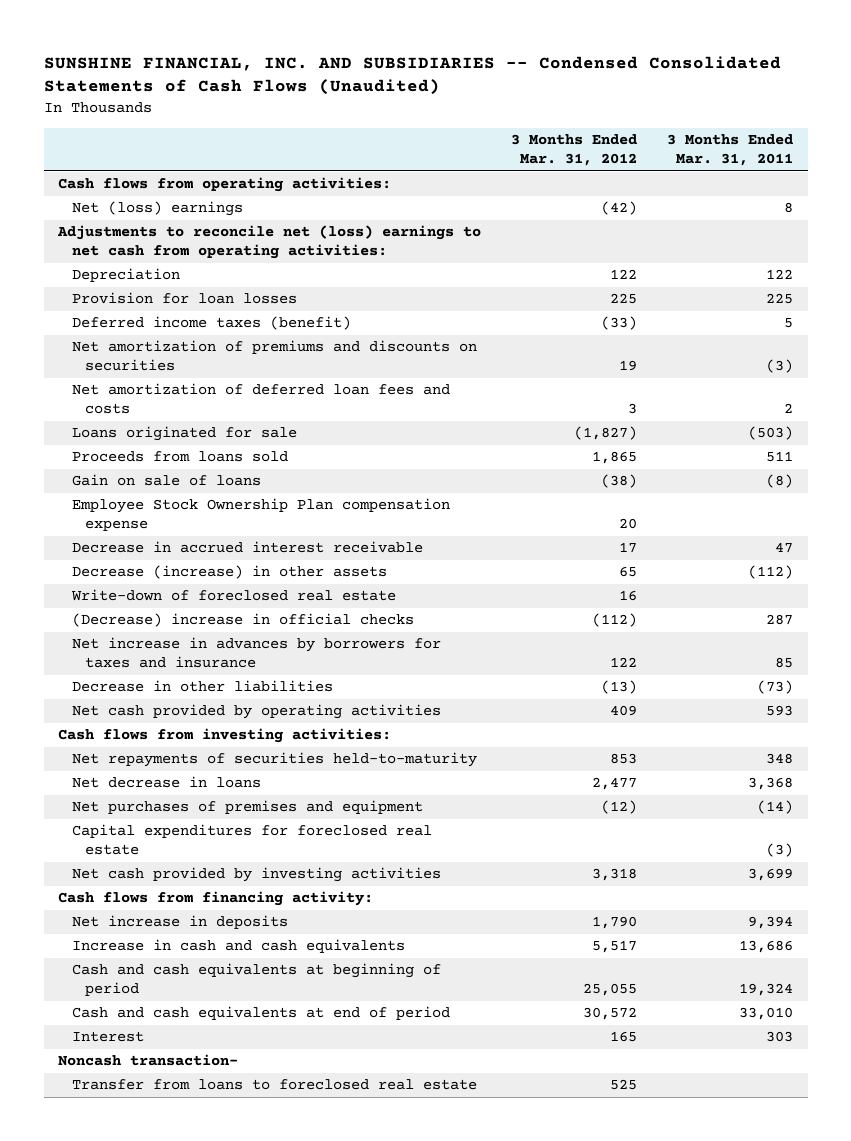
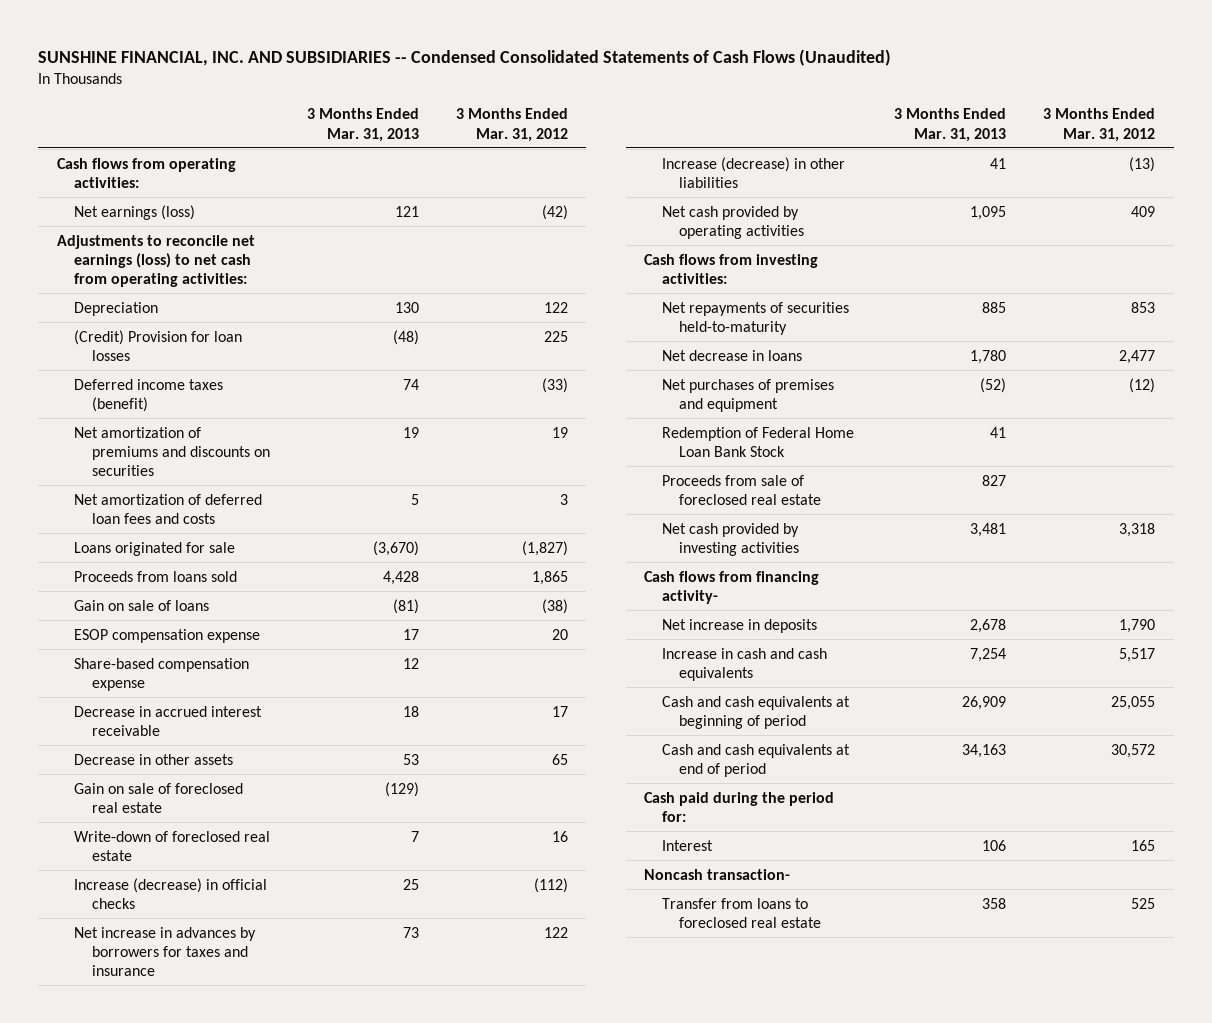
- | 3 Months Ended Mar. 31, 2012 | 3 Months Ended Mar. 31, 2011
+ | 3 Months Ended Mar. 31, 2013 | 3 Months Ended Mar. 31, 2012
- Net (loss) earnings | (42) | 8
- Adjustments to reconcile net (loss) earnings to net cash from operating activities:
+ Net earnings (loss) | 121 | (42)
+ Adjustments to reconcile net earnings (loss) to net cash from operating activities:
- Provision for loan losses | 225 | 225
+ (Credit) Provision for loan losses | (48) | 225
- Employee Stock Ownership Plan compensation expense | 20 |
+ ESOP compensation expense | 17 | 20
+ Share-based compensation expense | 12 |
- Decrease (increase) in other assets | 65 | (112)
+ Decrease in other assets | 53 | 65
+ Gain on sale of foreclosed real estate | (129) |
- (Decrease) increase in official checks | (112) | 287
+ Increase (decrease) in official checks | 25 | (112)
- Decrease in other liabilities | (13) | (73)
+ Increase (decrease) in other liabilities | 41 | (13)
- Capital expenditures for foreclosed real estate | | (3)
+ Redemption of Federal Home Loan Bank Stock | 41 |
+ Proceeds from sale of foreclosed real estate | 827 |
- Cash flows from financing activity:
+ Cash flows from financing activity-
+ Cash paid during the period for:

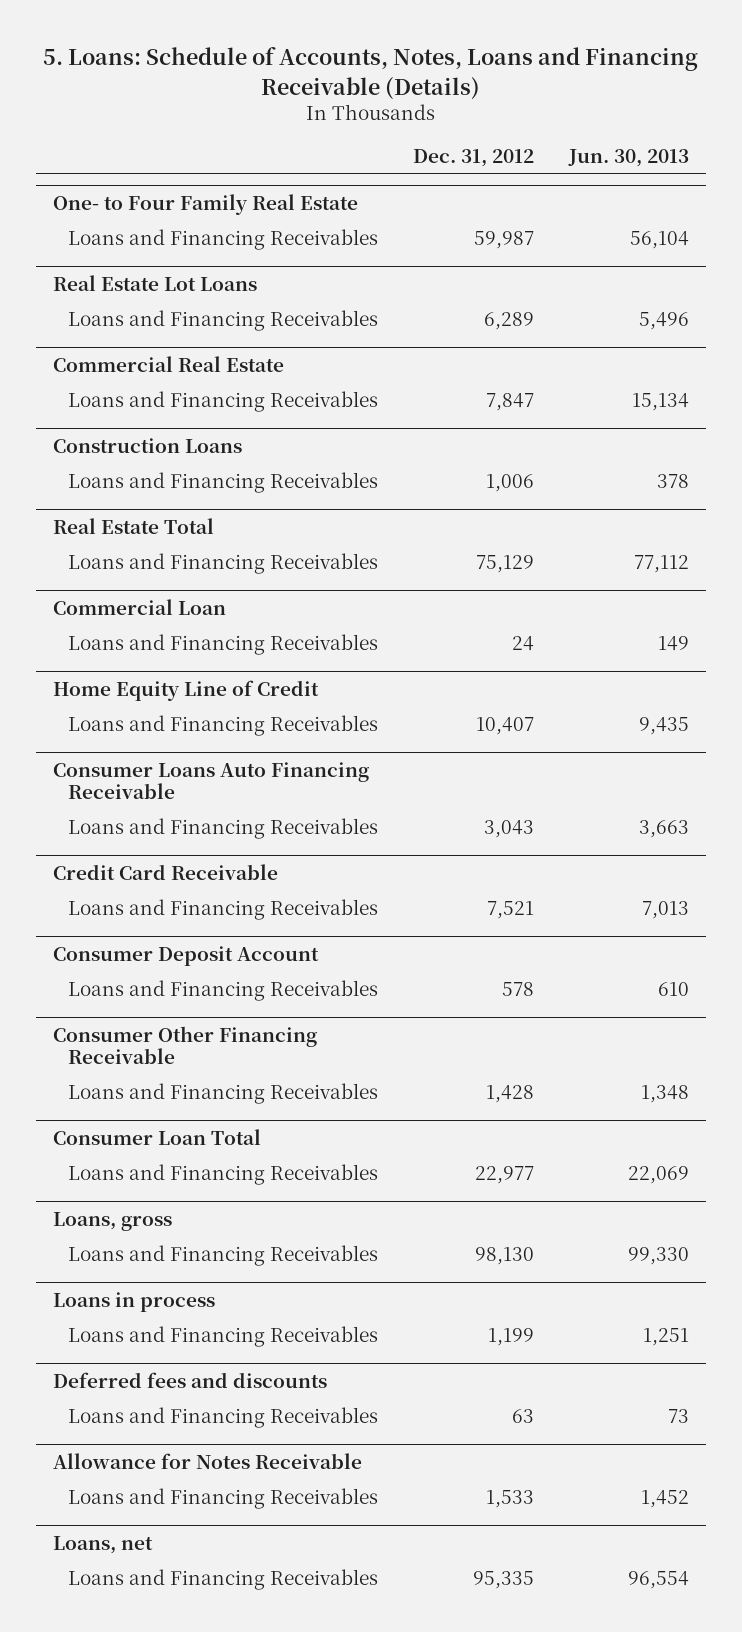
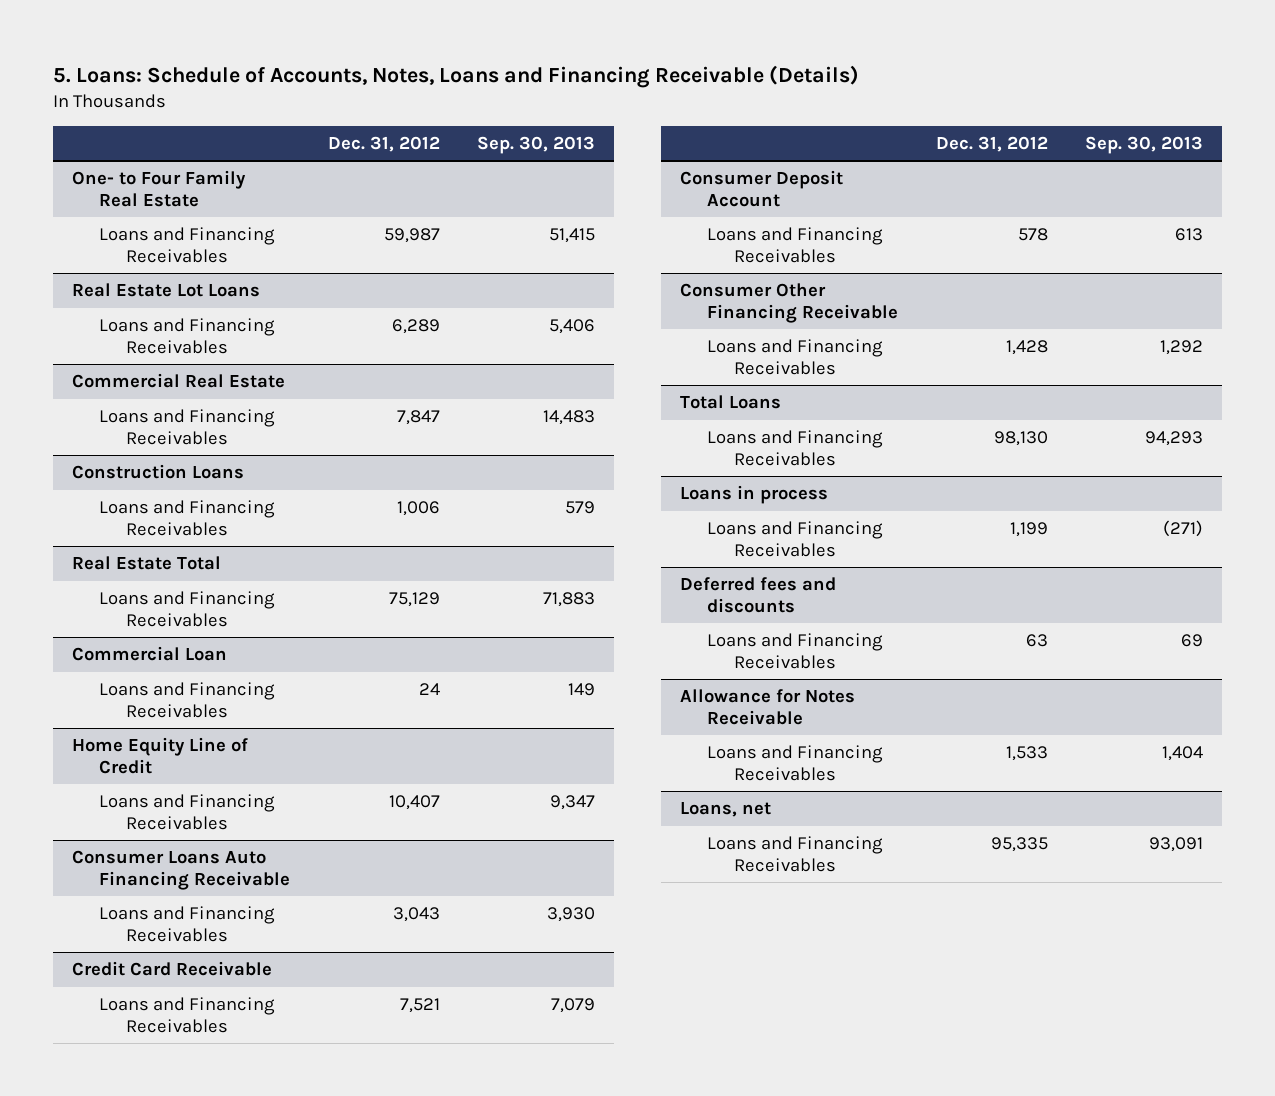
- | Dec. 31, 2012 | Jun. 30, 2013
+ | Dec. 31, 2012 | Sep. 30, 2013
- Consumer Loan Total
- Loans and Financing Receivables | 22,977 | 22,069
- Loans, gross
+ Total Loans

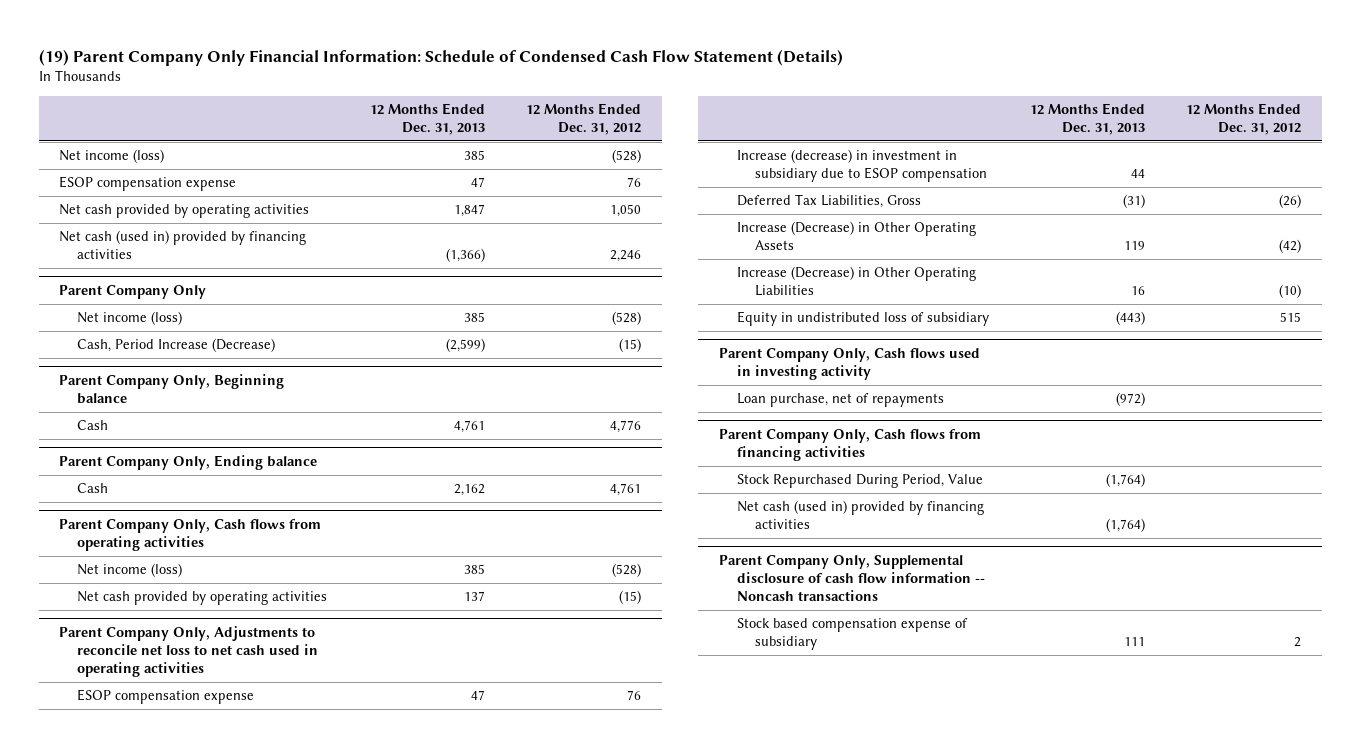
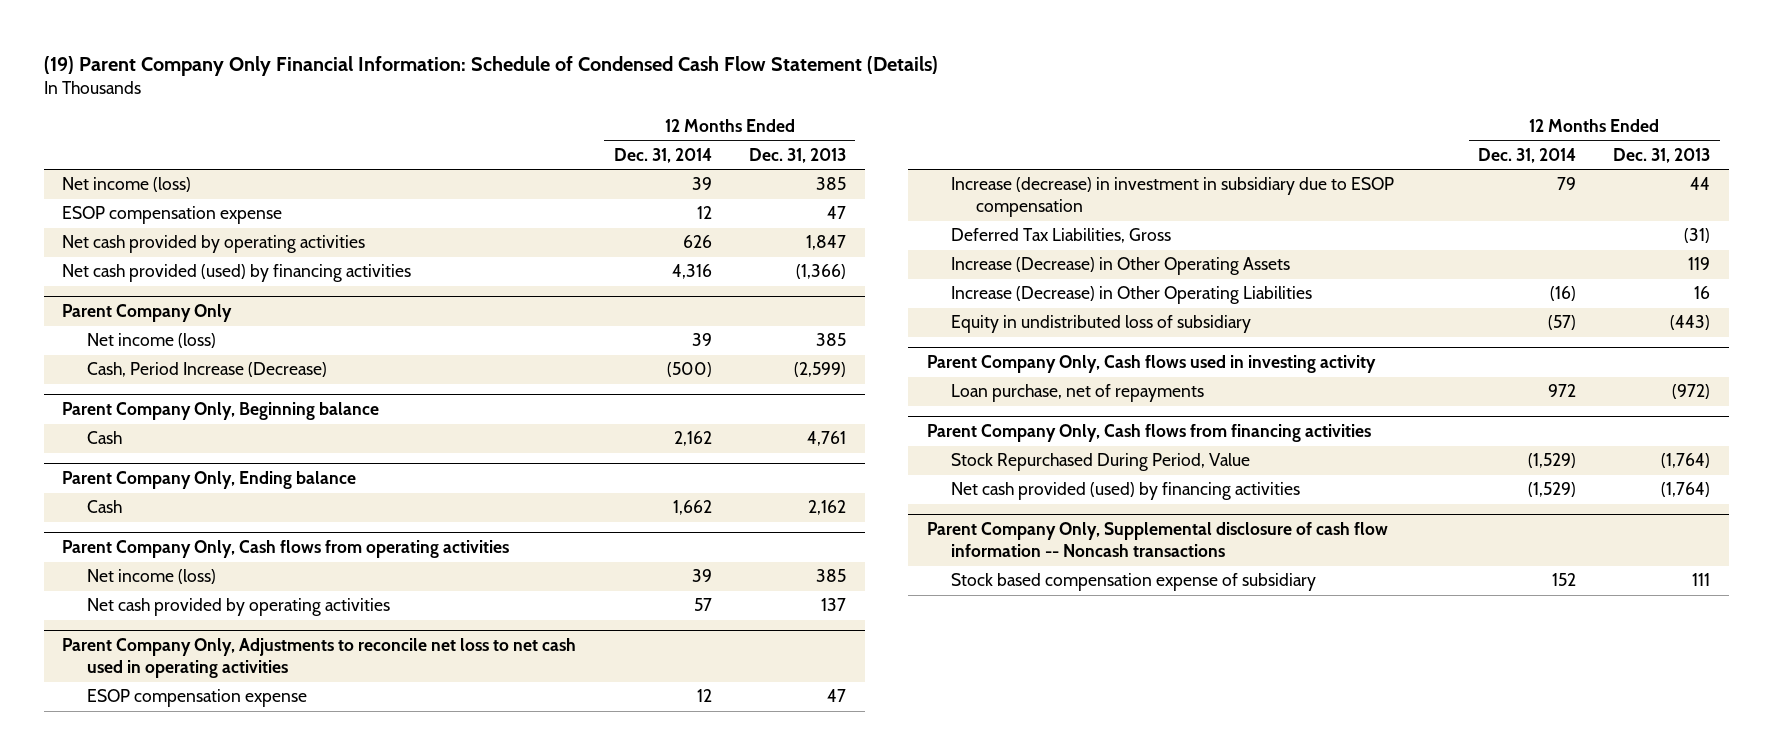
- | 12 Months Ended Dec. 31, 2013 | 12 Months Ended Dec. 31, 2012
+ | 12 Months Ended Dec. 31, 2014 | 12 Months Ended Dec. 31, 2013
- Net cash (used in) provided by financing activities | (1,366) | 2,246
+ Net cash provided (used) by financing activities | 4,316 | (1,366)
@ Parent Company Only, Cash flows from financing activities
- Net cash (used in) provided by financing activities | (1,764) |
+ Net cash provided (used) by financing activities | (1,529) | (1,764)

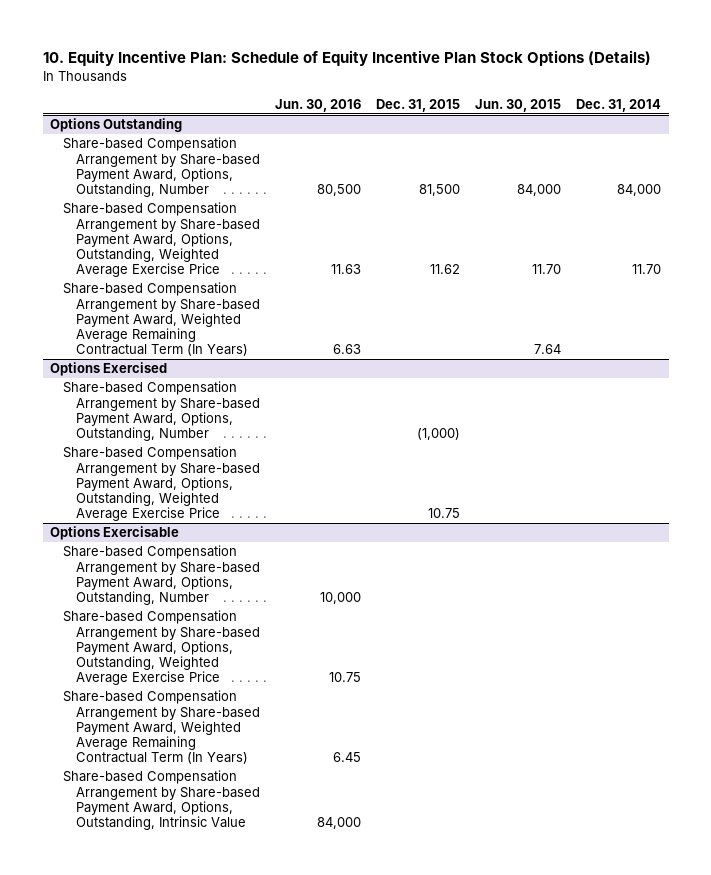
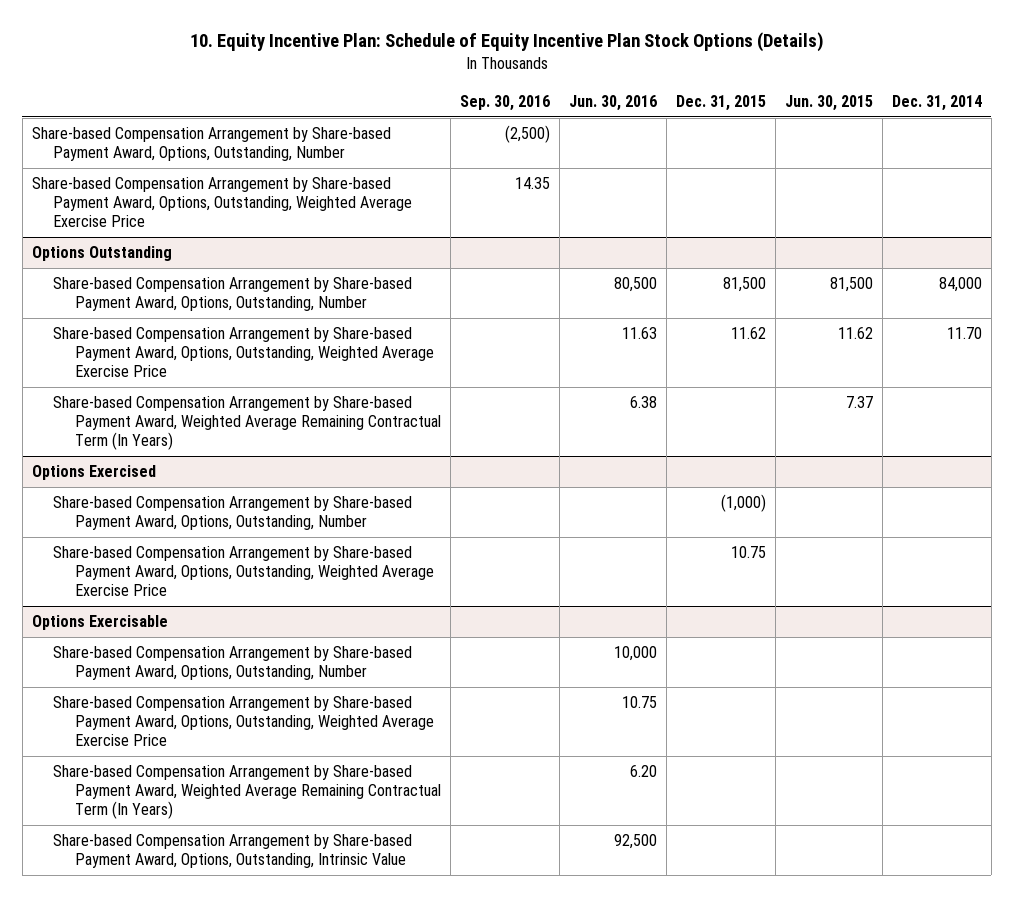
- | Jun. 30, 2016 | Dec. 31, 2015 | Jun. 30, 2015 | Dec. 31, 2014
+ | Sep. 30, 2016 | Jun. 30, 2016 | Dec. 31, 2015 | Jun. 30, 2015 | Dec. 31, 2014
+ Share-based Compensation Arrangement by Share-based Payment Award, Options, Outstanding, Number | (2,500) | | | |
+ Share-based Compensation Arrangement by Share-based Payment Award, Options, Outstanding, Weighted Average Exercise Price | 14.35 | | | |
@ Options Outstanding
- Share-based Compensation Arrangement by Share-based Payment Award, Options, Outstanding, Number | 80,500 | 81,500 | 84,000 | 84,000
- Share-based Compensation Arrangement by Share-based Payment Award, Options, Outstanding, Weighted Average Exercise Price | 11.63 | 11.62 | 11.70 | 11.70
- Share-based Compensation Arrangement by Share-based Payment Award, Weighted Average Remaining Contractual Term (In Years) | 6.63 | | 7.64 |
+ Share-based Compensation Arrangement by Share-based Payment Award, Options, Outstanding, Number | | 80,500 | 81,500 | 81,500 | 84,000
+ Share-based Compensation Arrangement by Share-based Payment Award, Options, Outstanding, Weighted Average Exercise Price | | 11.63 | 11.62 | 11.62 | 11.70
+ Share-based Compensation Arrangement by Share-based Payment Award, Weighted Average Remaining Contractual Term (In Years) | | 6.38 | | 7.37 |
@ Options Exercisable
- Share-based Compensation Arrangement by Share-based Payment Award, Weighted Average Remaining Contractual Term (In Years) | 6.45 | | |
- Share-based Compensation Arrangement by Share-based Payment Award, Options, Outstanding, Intrinsic Value | 84,000 | | |
+ Share-based Compensation Arrangement by Share-based Payment Award, Weighted Average Remaining Contractual Term (In Years) | | 6.20 | | |
+ Share-based Compensation Arrangement by Share-based Payment Award, Options, Outstanding, Intrinsic Value | | 92,500 | | |

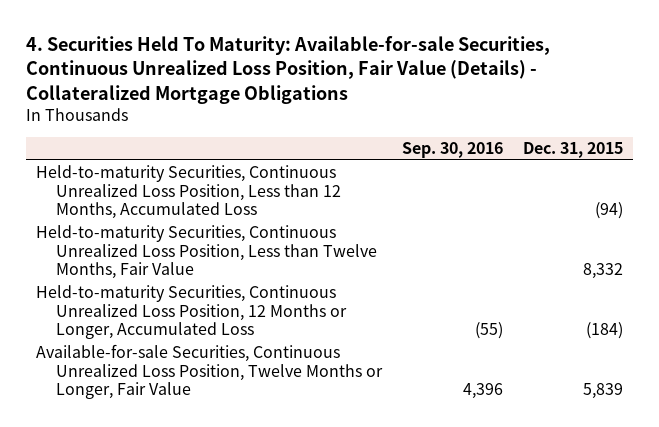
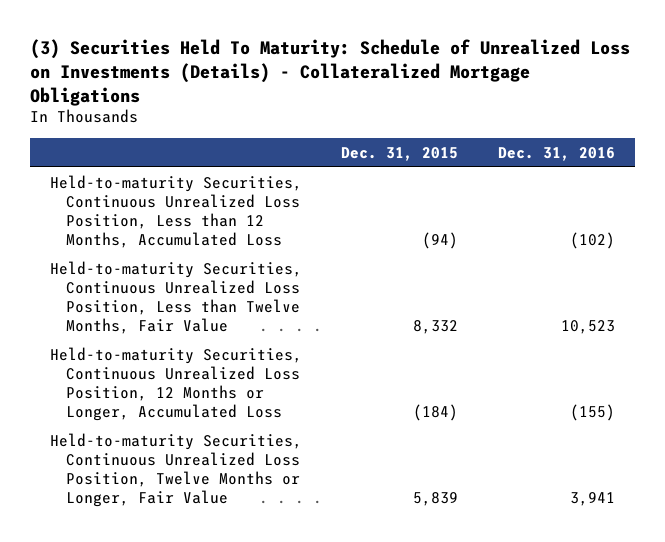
- 4. Securities Held To Maturity: Available-for-sale Securities, Continuous Unrealized Loss Position, Fair Value (Details) - Collateralized Mortgage Obligations
+ (3) Securities Held To Maturity: Schedule of Unrealized Loss on Investments (Details) - Collateralized Mortgage Obligations
- | Sep. 30, 2016 | Dec. 31, 2015
+ | Dec. 31, 2015 | Dec. 31, 2016
- Available-for-sale Securities, Continuous Unrealized Loss Position, Twelve Months or Longer, Fair Value | 4,396 | 5,839
+ Held-to-maturity Securities, Continuous Unrealized Loss Position, Twelve Months or Longer, Fair Value | 5,839 | 3,941

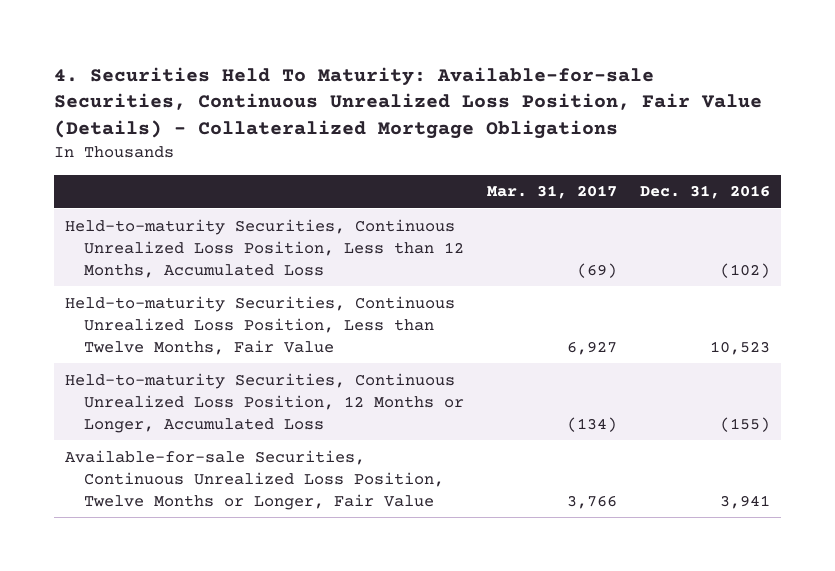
- (3) Securities Held To Maturity: Schedule of Unrealized Loss on Investments (Details) - Collateralized Mortgage Obligations
+ 4. Securities Held To Maturity: Available-for-sale Securities, Continuous Unrealized Loss Position, Fair Value (Details) - Collateralized Mortgage Obligations
- | Dec. 31, 2015 | Dec. 31, 2016
+ | Mar. 31, 2017 | Dec. 31, 2016
- Held-to-maturity Securities, Continuous Unrealized Loss Position, Twelve Months or Longer, Fair Value | 5,839 | 3,941
+ Available-for-sale Securities, Continuous Unrealized Loss Position, Twelve Months or Longer, Fair Value | 3,766 | 3,941

